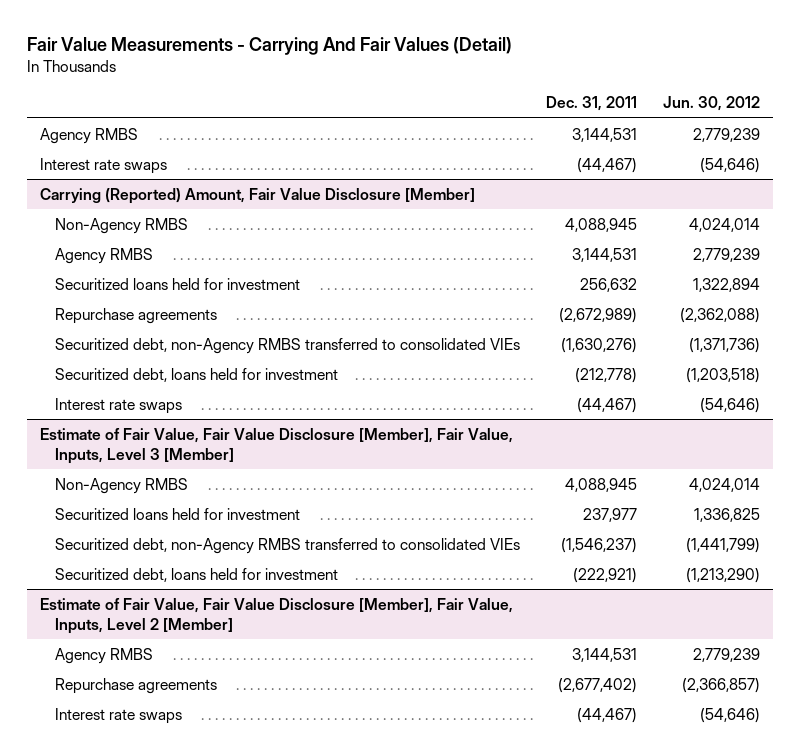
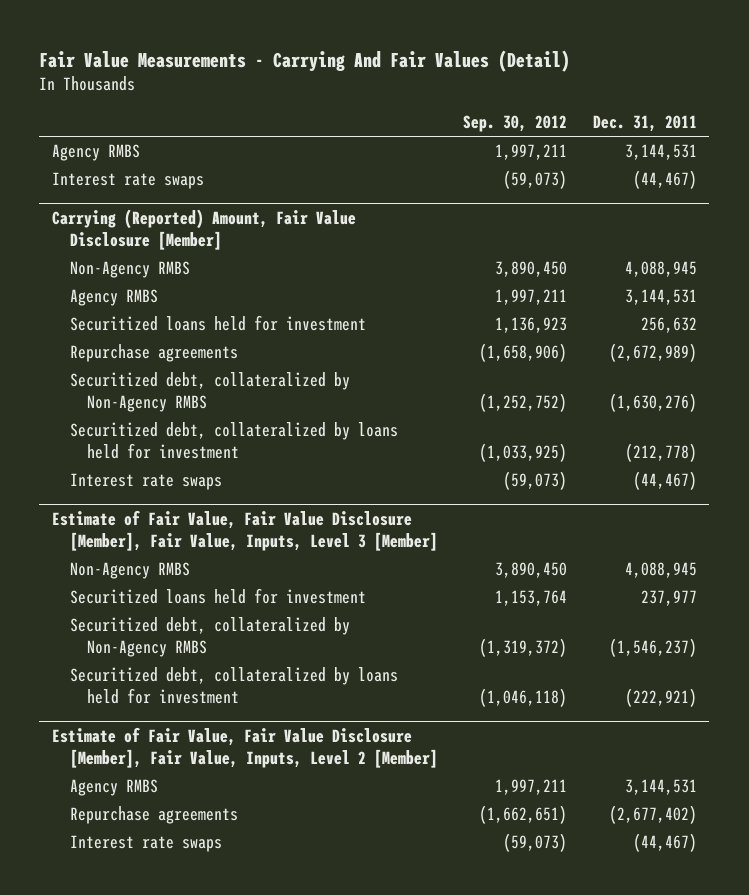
- | Dec. 31, 2011 | Jun. 30, 2012
+ | Sep. 30, 2012 | Dec. 31, 2011
@ Carrying (Reported) Amount, Fair Value Disclosure [Member]
- Securitized debt, non-Agency RMBS transferred to consolidated VIEs | (1,630,276) | (1,371,736)
- Securitized debt, loans held for investment | (212,778) | (1,203,518)
+ Securitized debt, collateralized by Non-Agency RMBS | (1,252,752) | (1,630,276)
+ Securitized debt, collateralized by loans held for investment | (1,033,925) | (212,778)
@ Estimate of Fair Value, Fair Value Disclosure [Member], Fair Value, Inputs, Level 3 [Member]
- Securitized debt, non-Agency RMBS transferred to consolidated VIEs | (1,546,237) | (1,441,799)
- Securitized debt, loans held for investment | (222,921) | (1,213,290)
+ Securitized debt, collateralized by Non-Agency RMBS | (1,319,372) | (1,546,237)
+ Securitized debt, collateralized by loans held for investment | (1,046,118) | (222,921)

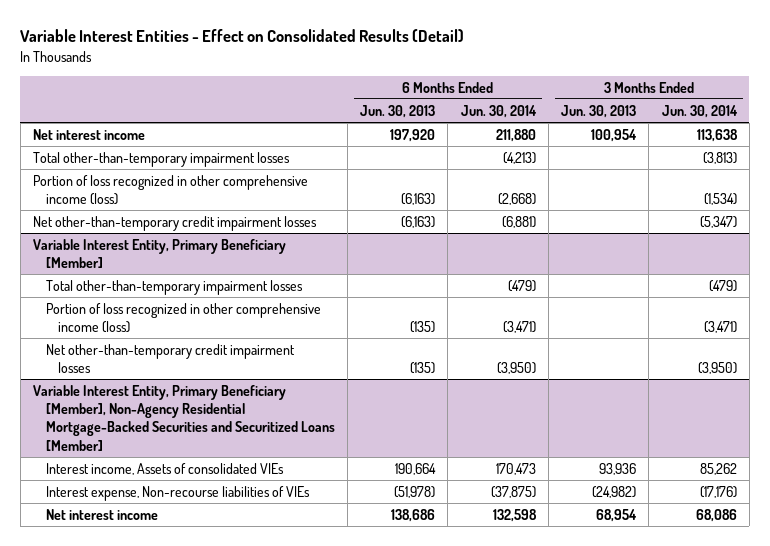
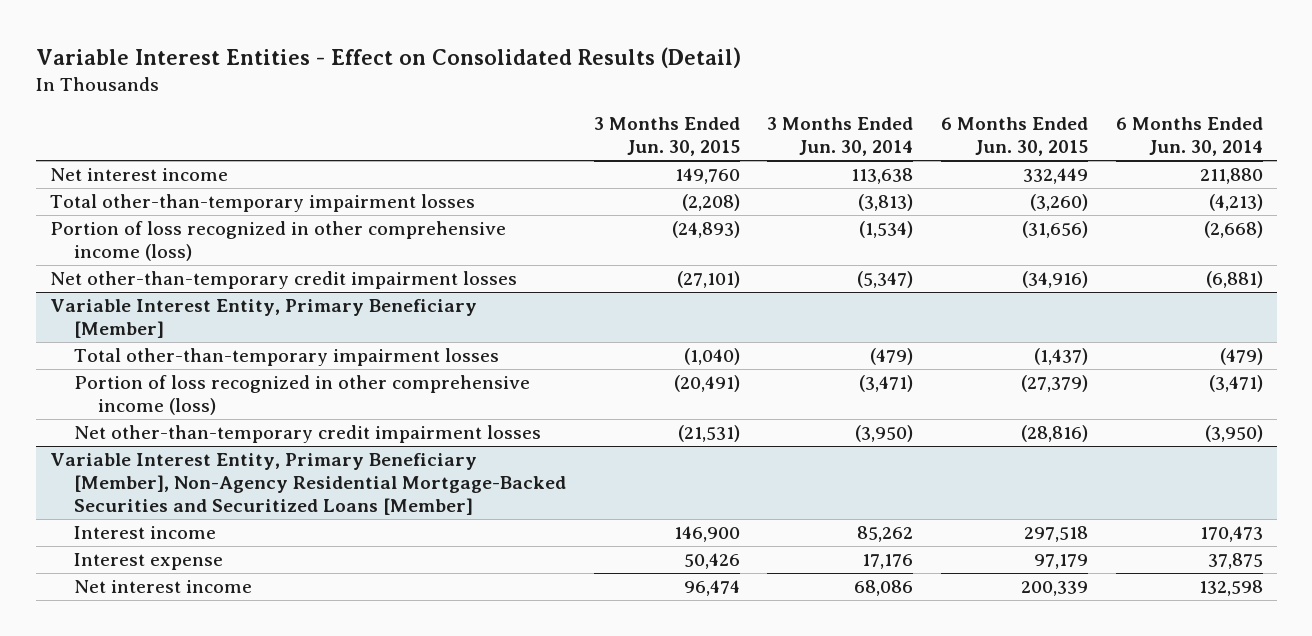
- | 6 Months Ended Jun. 30, 2013 | 6 Months Ended Jun. 30, 2014 | 3 Months Ended Jun. 30, 2013 | 3 Months Ended Jun. 30, 2014
+ | 3 Months Ended Jun. 30, 2015 | 3 Months Ended Jun. 30, 2014 | 6 Months Ended Jun. 30, 2015 | 6 Months Ended Jun. 30, 2014
@ Variable Interest Entity, Primary Beneficiary [Member], Non-Agency Residential Mortgage-Backed Securities and Securitized Loans [Member]
- Interest income, Assets of consolidated VIEs | 190,664 | 170,473 | 93,936 | 85,262
- Interest expense, Non-recourse liabilities of VIEs | (51,978) | (37,875) | (24,982) | (17,176)
+ Interest income | 146,900 | 85,262 | 297,518 | 170,473
+ Interest expense | 50,426 | 17,176 | 97,179 | 37,875

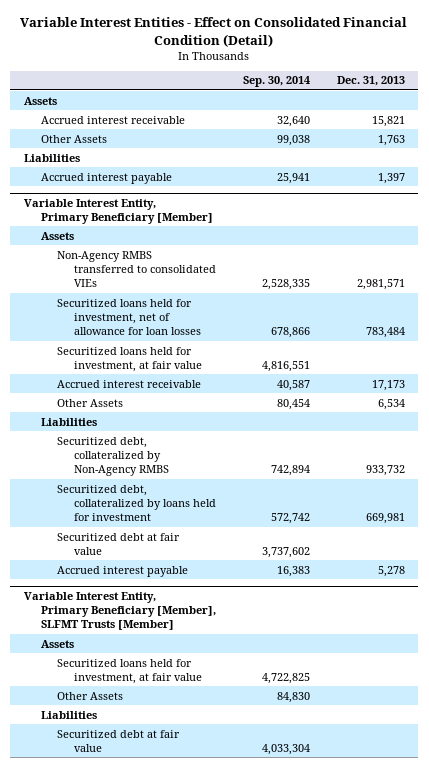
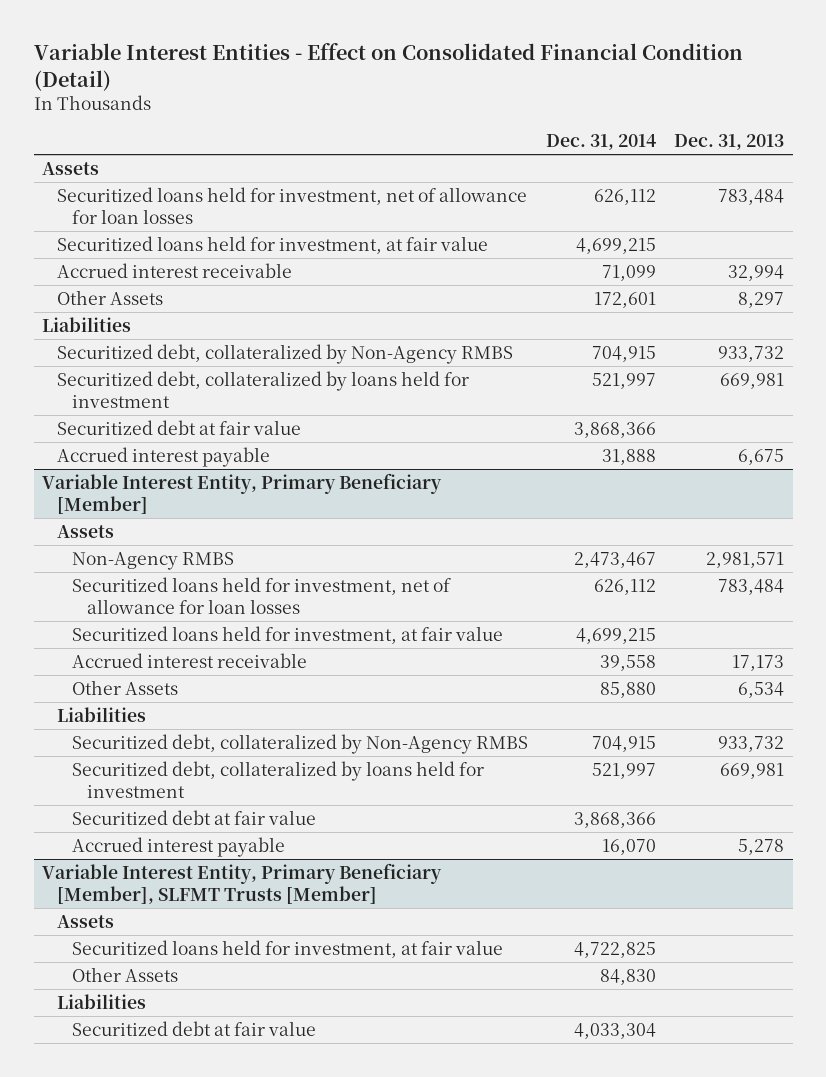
- | Sep. 30, 2014 | Dec. 31, 2013
+ | Dec. 31, 2014 | Dec. 31, 2013
- Accrued interest receivable | 32,640 | 15,821
- Other Assets | 99,038 | 1,763
+ Securitized loans held for investment, net of allowance for loan losses | 626,112 | 783,484
+ Securitized loans held for investment, at fair value | 4,699,215 |
+ Accrued interest receivable | 71,099 | 32,994
+ Other Assets | 172,601 | 8,297
- Accrued interest payable | 25,941 | 1,397
+ Securitized debt, collateralized by Non-Agency RMBS | 704,915 | 933,732
+ Securitized debt, collateralized by loans held for investment | 521,997 | 669,981
+ Securitized debt at fair value | 3,868,366 |
+ Accrued interest payable | 31,888 | 6,675
@ Variable Interest Entity, Primary Beneficiary [Member]
- Non-Agency RMBS transferred to consolidated VIEs | 2,528,335 | 2,981,571
+ Non-Agency RMBS | 2,473,467 | 2,981,571

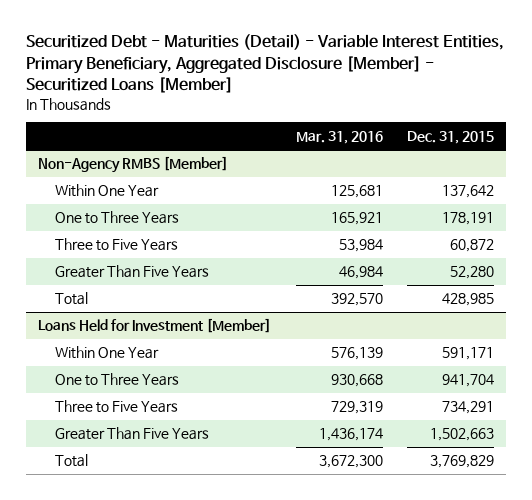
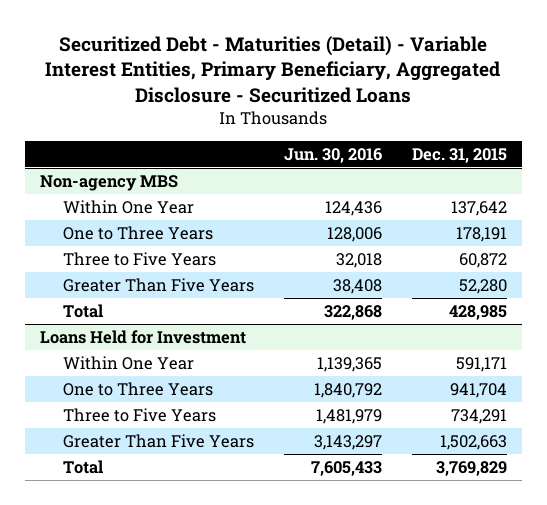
- Securitized Debt - Maturities (Detail) - Variable Interest Entities, Primary Beneficiary, Aggregated Disclosure [Member] - Securitized Loans [Member]
+ Securitized Debt - Maturities (Detail) - Variable Interest Entities, Primary Beneficiary, Aggregated Disclosure - Securitized Loans
- | Mar. 31, 2016 | Dec. 31, 2015
+ | Jun. 30, 2016 | Dec. 31, 2015
- Non-Agency RMBS [Member]
+ Non-agency MBS
- Loans Held for Investment [Member]
+ Loans Held for Investment

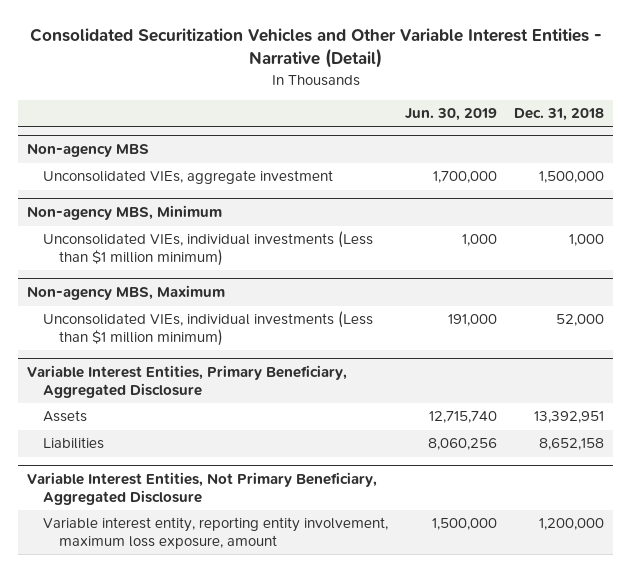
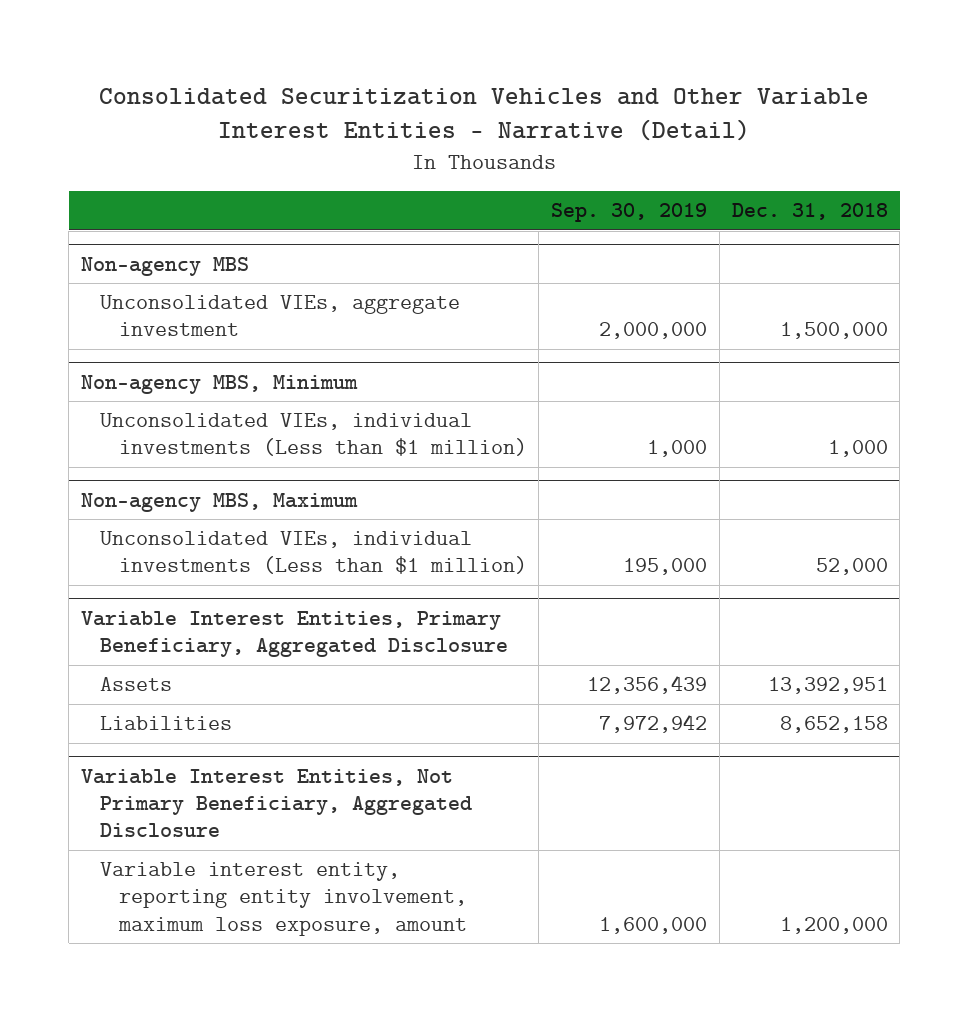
- | Jun. 30, 2019 | Dec. 31, 2018
+ | Sep. 30, 2019 | Dec. 31, 2018
@ Non-agency MBS, Minimum
- Unconsolidated VIEs, individual investments (Less than $1 million minimum) | 1,000 | 1,000
+ Unconsolidated VIEs, individual investments (Less than $1 million) | 1,000 | 1,000
@ Non-agency MBS, Maximum
- Unconsolidated VIEs, individual investments (Less than $1 million minimum) | 191,000 | 52,000
+ Unconsolidated VIEs, individual investments (Less than $1 million) | 195,000 | 52,000

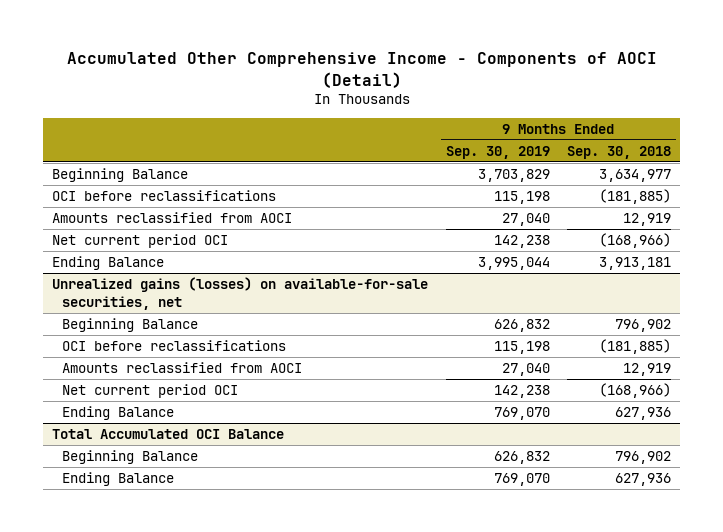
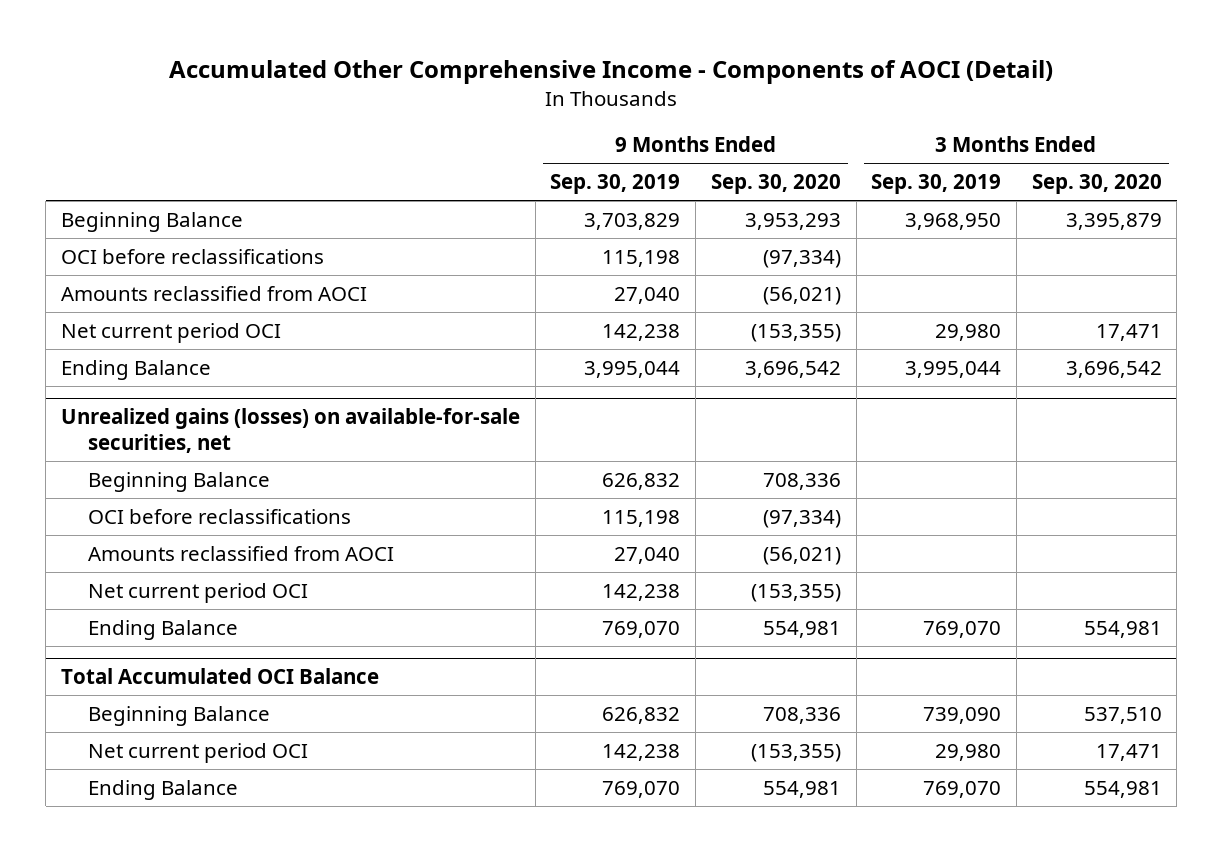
- | 9 Months Ended Sep. 30, 2019 | 9 Months Ended Sep. 30, 2018
+ | 9 Months Ended Sep. 30, 2019 | 9 Months Ended Sep. 30, 2020 | 3 Months Ended Sep. 30, 2019 | 3 Months Ended Sep. 30, 2020
@ Total Accumulated OCI Balance
+ Net current period OCI | 142,238 | (153,355) | 29,980 | 17,471

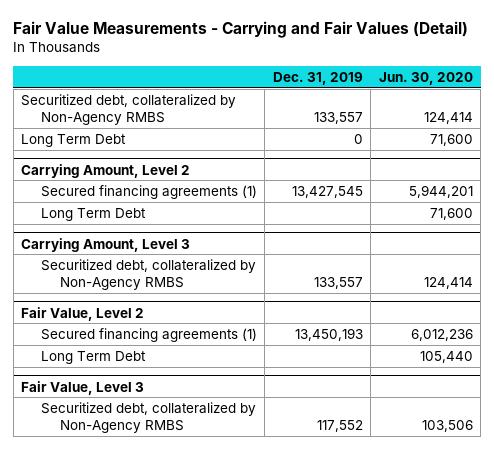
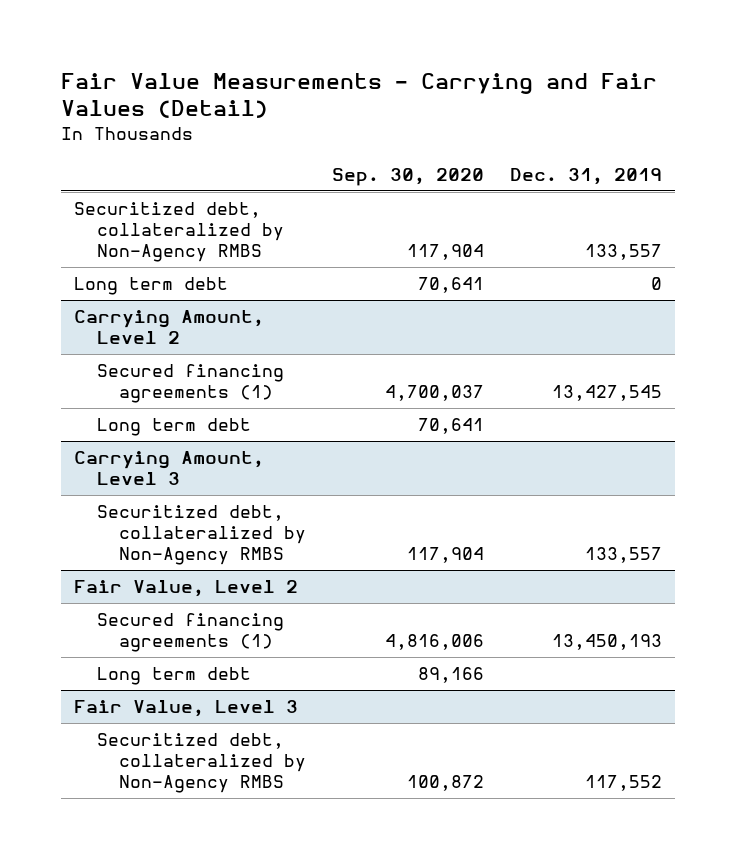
- | Dec. 31, 2019 | Jun. 30, 2020
+ | Sep. 30, 2020 | Dec. 31, 2019
- Long Term Debt | 0 | 71,600
+ Long term debt | 70,641 | 0
@ Carrying Amount, Level 2
- Long Term Debt | | 71,600
+ Long term debt | 70,641 |
@ Fair Value, Level 2
- Long Term Debt | | 105,440
+ Long term debt | 89,166 |

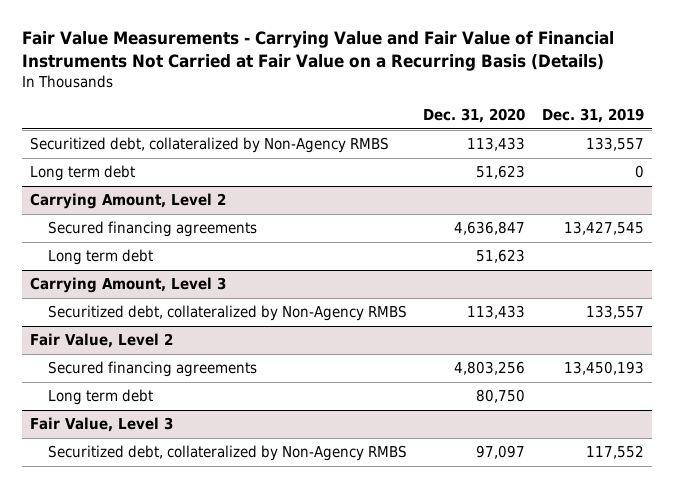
- Fair Value Measurements - Carrying and Fair Values (Detail)
+ Fair Value Measurements - Carrying Value and Fair Value of Financial Instruments Not Carried at Fair Value on a Recurring Basis (Details)
- | Sep. 30, 2020 | Dec. 31, 2019
+ | Dec. 31, 2020 | Dec. 31, 2019
@ Carrying Amount, Level 2
- Secured financing agreements (1) | 4,700,037 | 13,427,545
+ Secured financing agreements | 4,636,847 | 13,427,545
@ Fair Value, Level 2
- Secured financing agreements (1) | 4,816,006 | 13,450,193
+ Secured financing agreements | 4,803,256 | 13,450,193

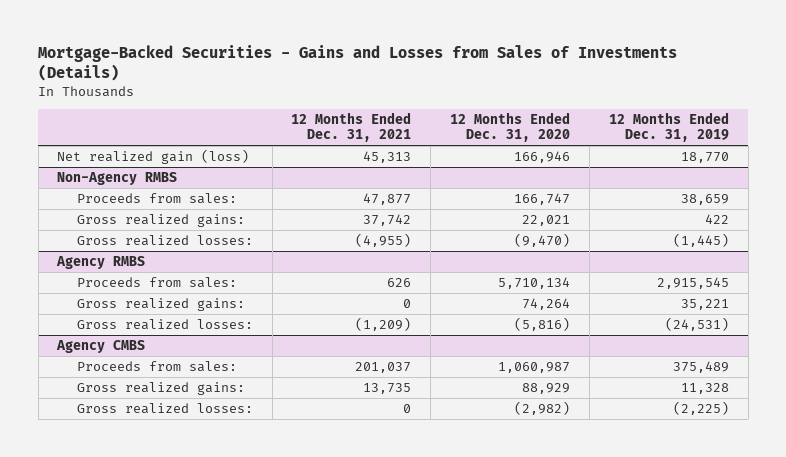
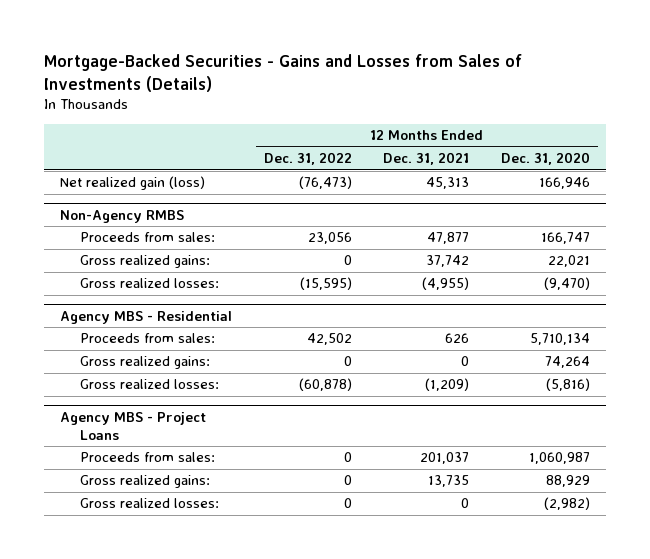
- | 12 Months Ended Dec. 31, 2021 | 12 Months Ended Dec. 31, 2020 | 12 Months Ended Dec. 31, 2019
+ | 12 Months Ended Dec. 31, 2022 | 12 Months Ended Dec. 31, 2021 | 12 Months Ended Dec. 31, 2020
- Agency RMBS
+ Agency MBS - Residential
- Agency CMBS
+ Agency MBS - Project Loans

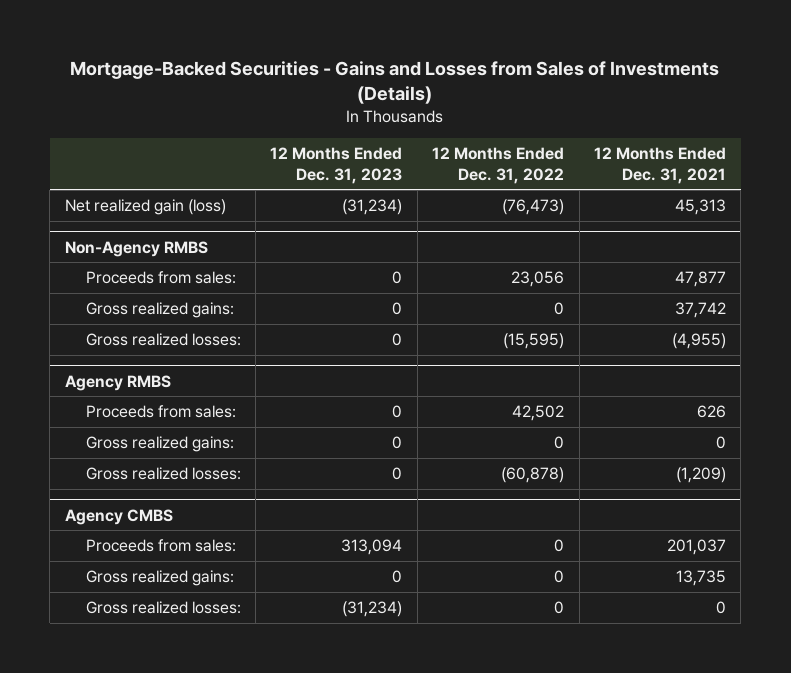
- | 12 Months Ended Dec. 31, 2022 | 12 Months Ended Dec. 31, 2021 | 12 Months Ended Dec. 31, 2020
+ | 12 Months Ended Dec. 31, 2023 | 12 Months Ended Dec. 31, 2022 | 12 Months Ended Dec. 31, 2021
- Agency MBS - Residential
+ Agency RMBS
- Agency MBS - Project Loans
+ Agency CMBS

